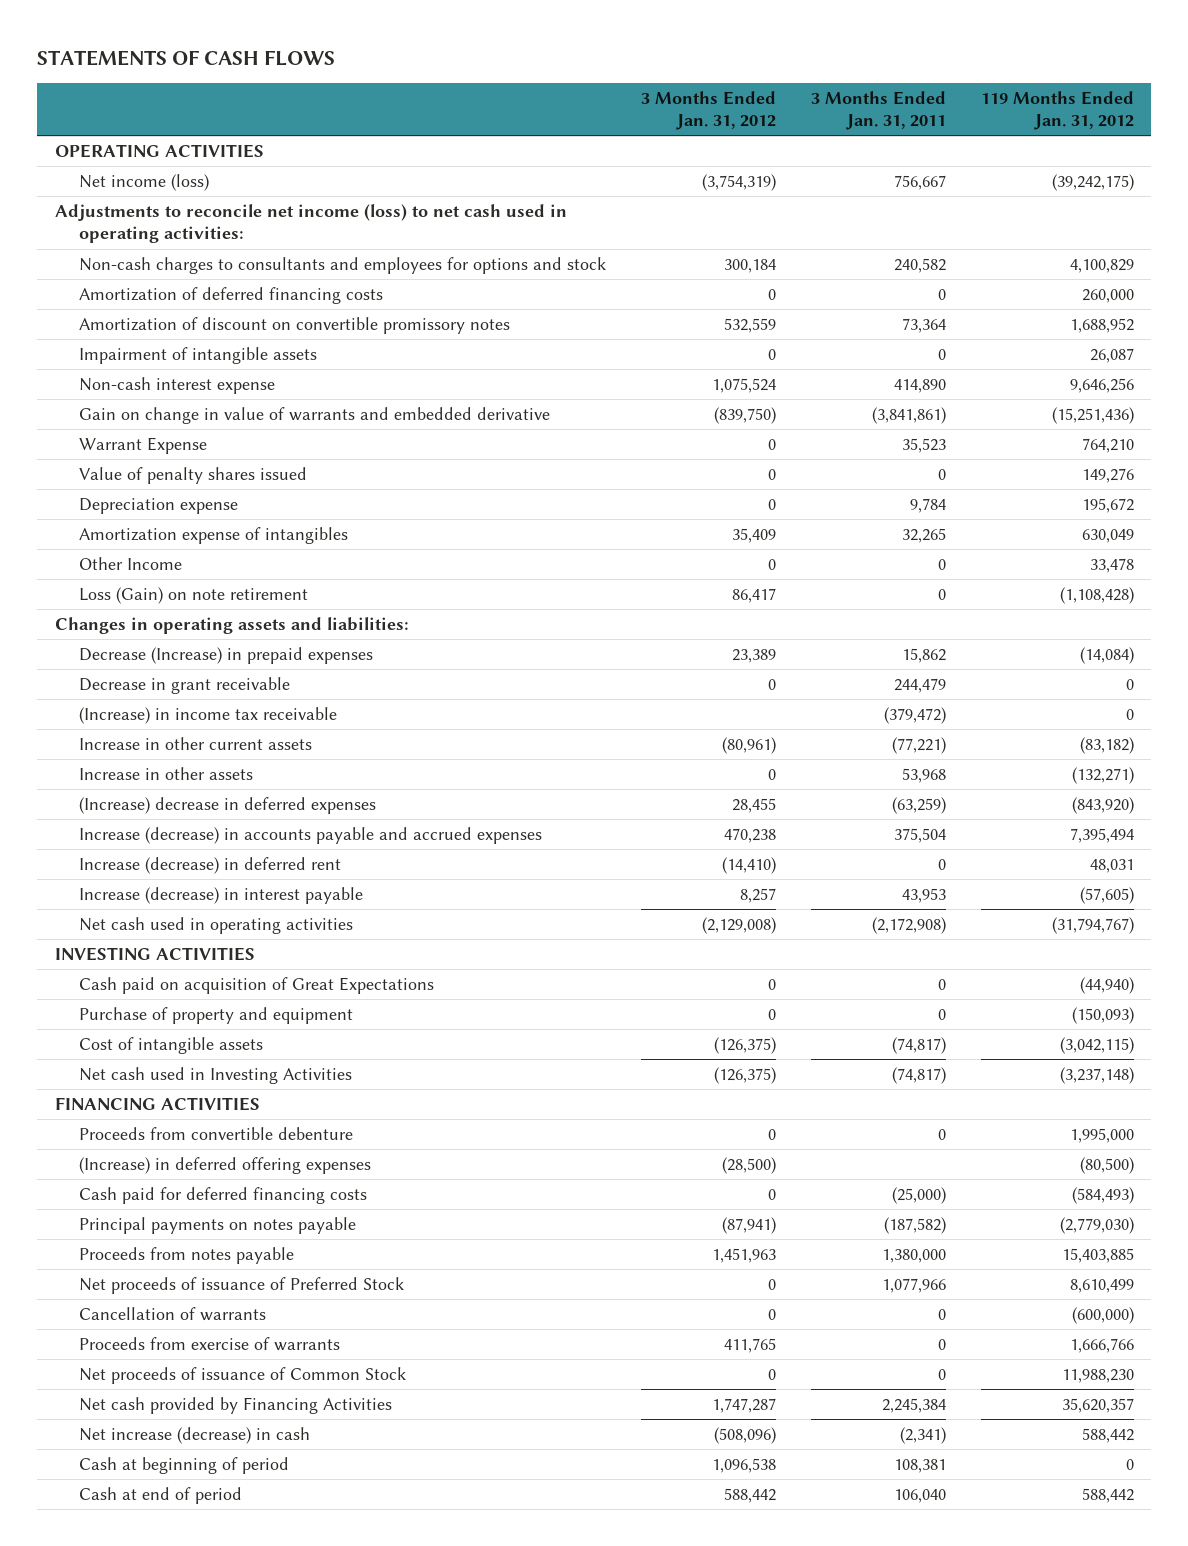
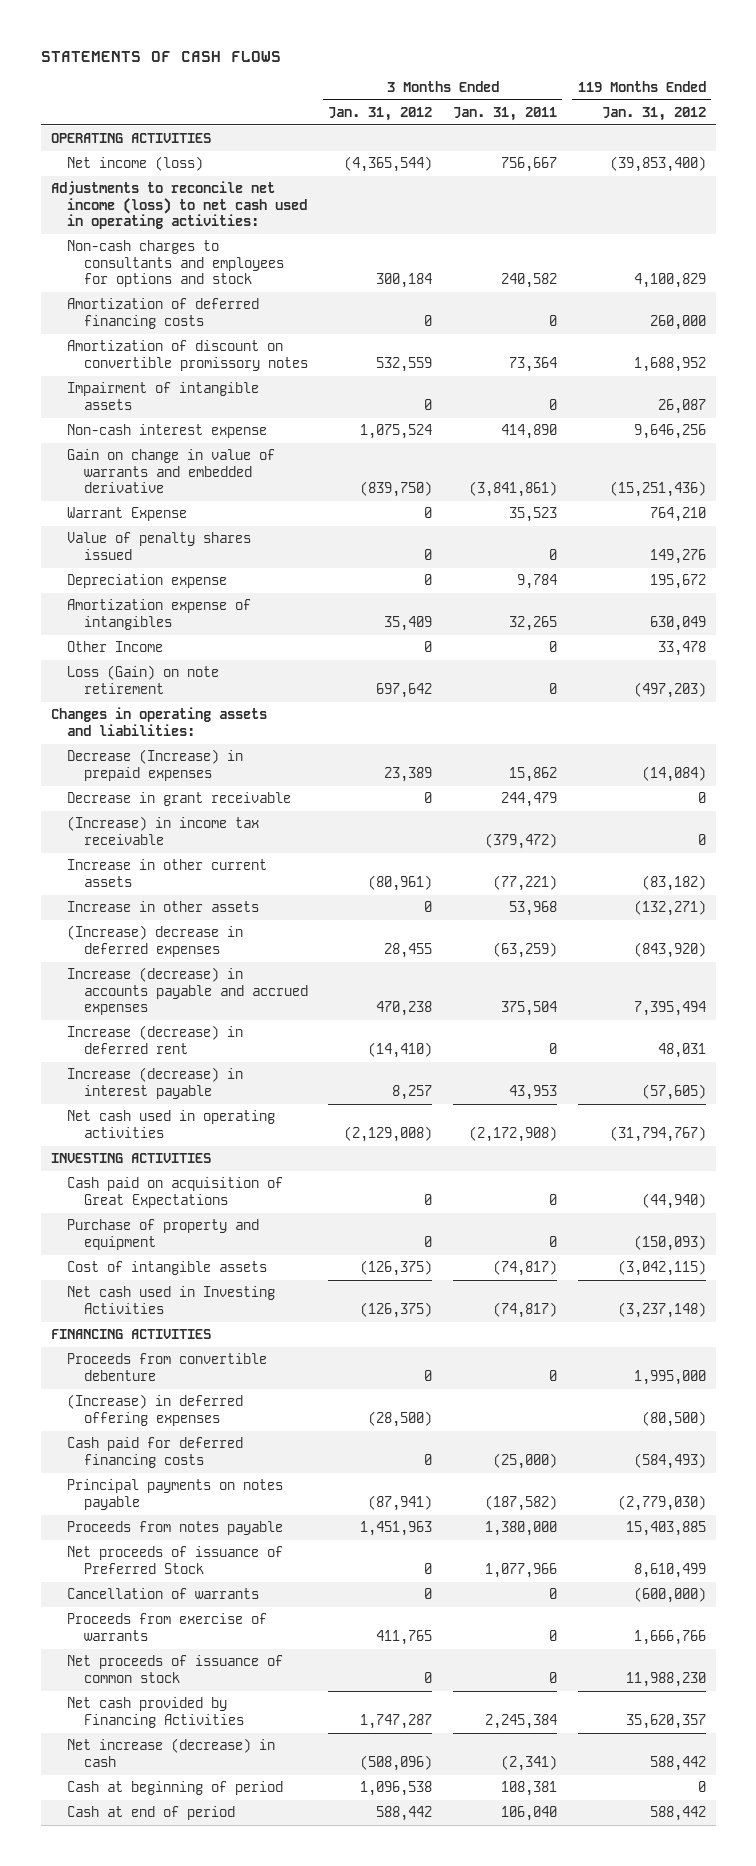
- Net income (loss) | (3,754,319) | 756,667 | (39,242,175)
+ Net income (loss) | (4,365,544) | 756,667 | (39,853,400)
- Loss (Gain) on note retirement | 86,417 | 0 | (1,108,428)
+ Loss (Gain) on note retirement | 697,642 | 0 | (497,203)
- Net proceeds of issuance of Common Stock | 0 | 0 | 11,988,230
+ Net proceeds of issuance of common stock | 0 | 0 | 11,988,230

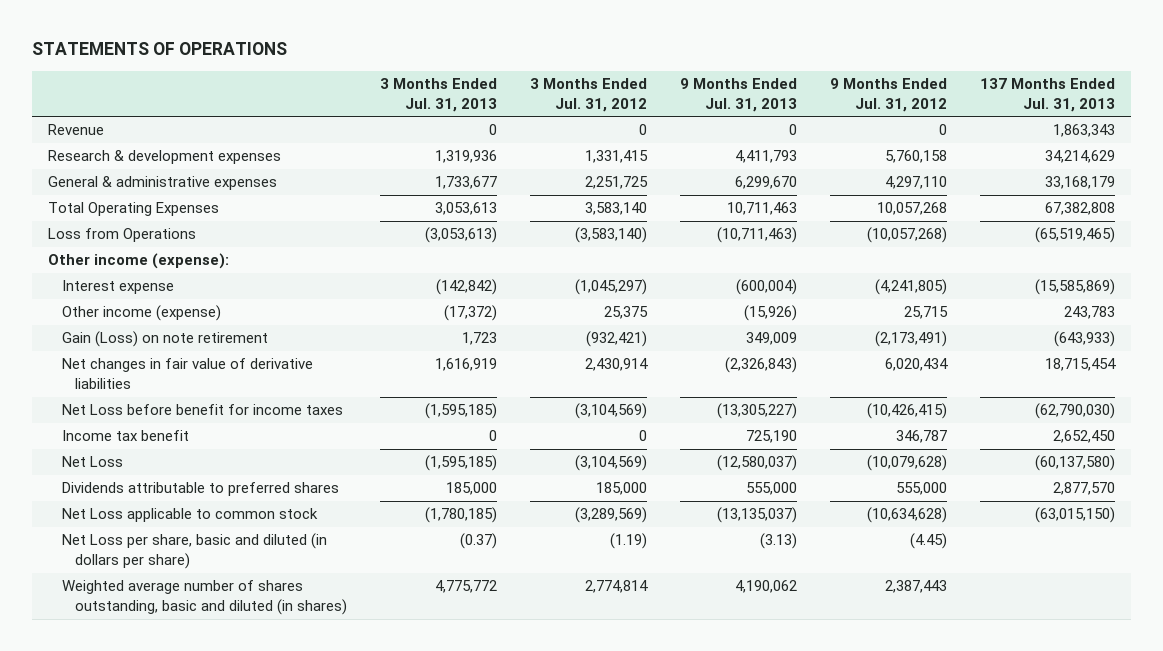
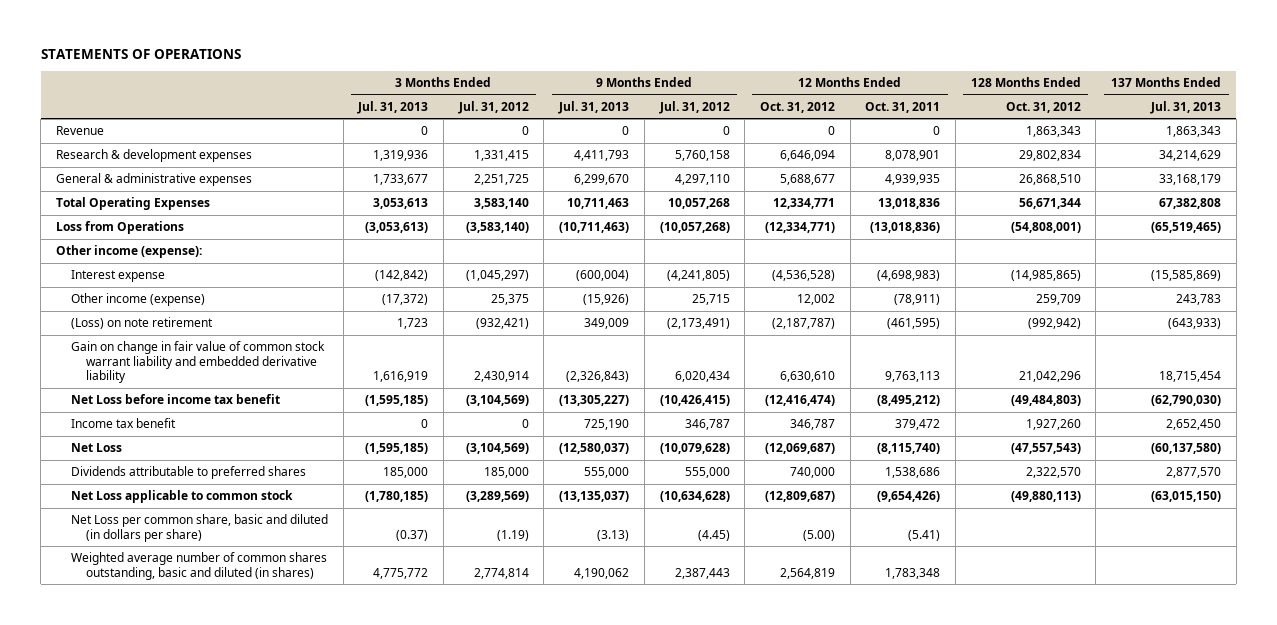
- | 3 Months Ended Jul. 31, 2013 | 3 Months Ended Jul. 31, 2012 | 9 Months Ended Jul. 31, 2013 | 9 Months Ended Jul. 31, 2012 | 137 Months Ended Jul. 31, 2013
+ | 3 Months Ended Jul. 31, 2013 | 3 Months Ended Jul. 31, 2012 | 9 Months Ended Jul. 31, 2013 | 9 Months Ended Jul. 31, 2012 | 12 Months Ended Oct. 31, 2012 | 12 Months Ended Oct. 31, 2011 | 128 Months Ended Oct. 31, 2012 | 137 Months Ended Jul. 31, 2013
- Gain (Loss) on note retirement | 1,723 | (932,421) | 349,009 | (2,173,491) | (643,933)
- Net changes in fair value of derivative liabilities | 1,616,919 | 2,430,914 | (2,326,843) | 6,020,434 | 18,715,454
- Net Loss before benefit for income taxes | (1,595,185) | (3,104,569) | (13,305,227) | (10,426,415) | (62,790,030)
+ (Loss) on note retirement | 1,723 | (932,421) | 349,009 | (2,173,491) | (2,187,787) | (461,595) | (992,942) | (643,933)
+ Gain on change in fair value of common stock warrant liability and embedded derivative liability | 1,616,919 | 2,430,914 | (2,326,843) | 6,020,434 | 6,630,610 | 9,763,113 | 21,042,296 | 18,715,454
+ Net Loss before income tax benefit | (1,595,185) | (3,104,569) | (13,305,227) | (10,426,415) | (12,416,474) | (8,495,212) | (49,484,803) | (62,790,030)
- Net Loss per share, basic and diluted (in dollars per share) | (0.37) | (1.19) | (3.13) | (4.45) |
- Weighted average number of shares outstanding, basic and diluted (in shares) | 4,775,772 | 2,774,814 | 4,190,062 | 2,387,443 |
+ Net Loss per common share, basic and diluted (in dollars per share) | (0.37) | (1.19) | (3.13) | (4.45) | (5.00) | (5.41) | |
+ Weighted average number of common shares outstanding, basic and diluted (in shares) | 4,775,772 | 2,774,814 | 4,190,062 | 2,387,443 | 2,564,819 | 1,783,348 | |

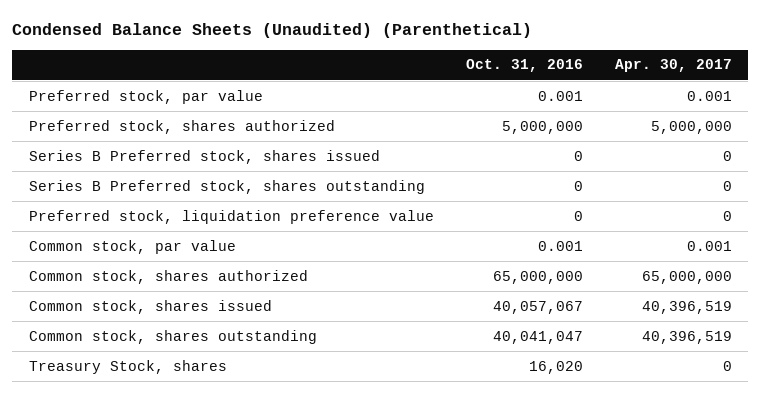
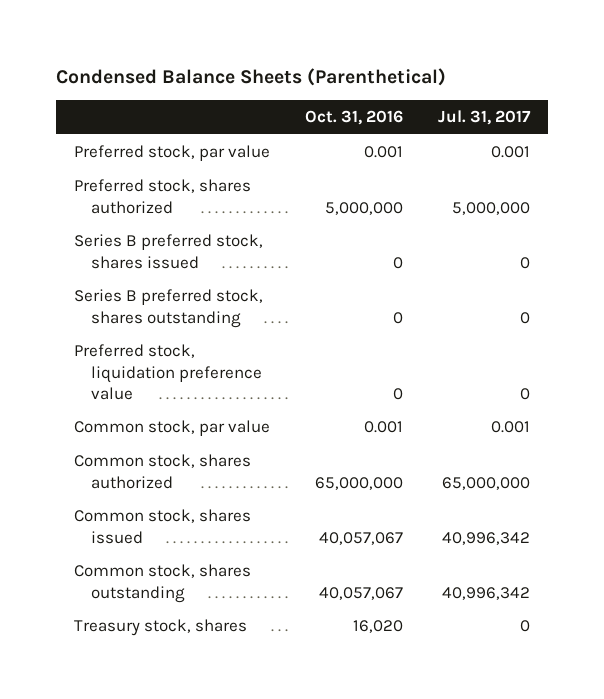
- Condensed Balance Sheets (Unaudited) (Parenthetical)
+ Condensed Balance Sheets (Parenthetical)
- | Oct. 31, 2016 | Apr. 30, 2017
+ | Oct. 31, 2016 | Jul. 31, 2017
- Series B Preferred stock, shares issued | 0 | 0
- Series B Preferred stock, shares outstanding | 0 | 0
+ Series B preferred stock, shares issued | 0 | 0
+ Series B preferred stock, shares outstanding | 0 | 0
- Common stock, shares outstanding | 40,041,047 | 40,396,519
- Treasury Stock, shares | 16,020 | 0
+ Common stock, shares outstanding | 40,057,067 | 40,996,342
+ Treasury stock, shares | 16,020 | 0

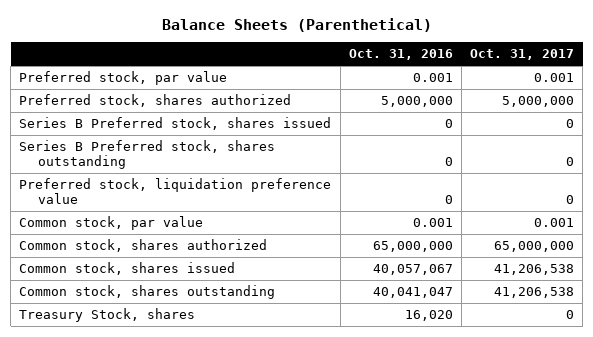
- Condensed Balance Sheets (Parenthetical)
+ Balance Sheets (Parenthetical)
- | Oct. 31, 2016 | Jul. 31, 2017
+ | Oct. 31, 2016 | Oct. 31, 2017
- Series B preferred stock, shares issued | 0 | 0
- Series B preferred stock, shares outstanding | 0 | 0
+ Series B Preferred stock, shares issued | 0 | 0
+ Series B Preferred stock, shares outstanding | 0 | 0
- Common stock, shares outstanding | 40,057,067 | 40,996,342
- Treasury stock, shares | 16,020 | 0
+ Common stock, shares outstanding | 40,041,047 | 41,206,538
+ Treasury Stock, shares | 16,020 | 0

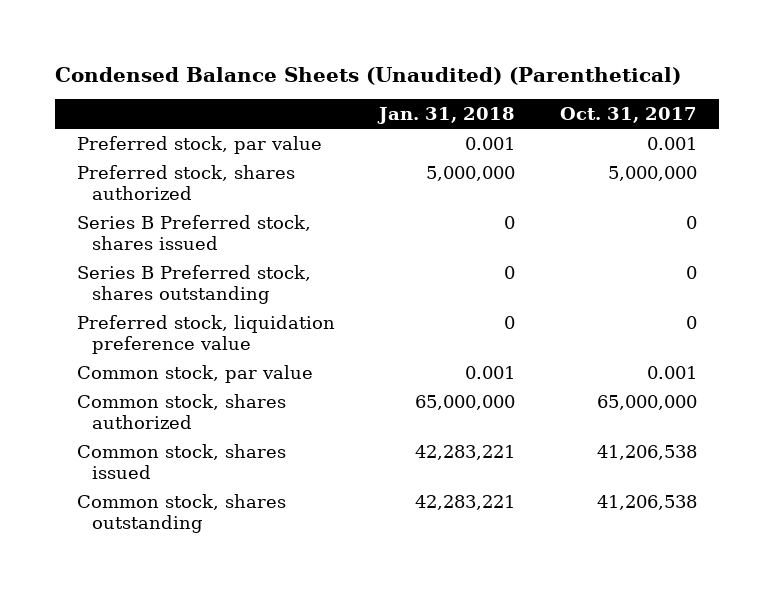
- Balance Sheets (Parenthetical)
+ Condensed Balance Sheets (Unaudited) (Parenthetical)
- | Oct. 31, 2016 | Oct. 31, 2017
+ | Jan. 31, 2018 | Oct. 31, 2017
- Treasury Stock, shares | 16,020 | 0

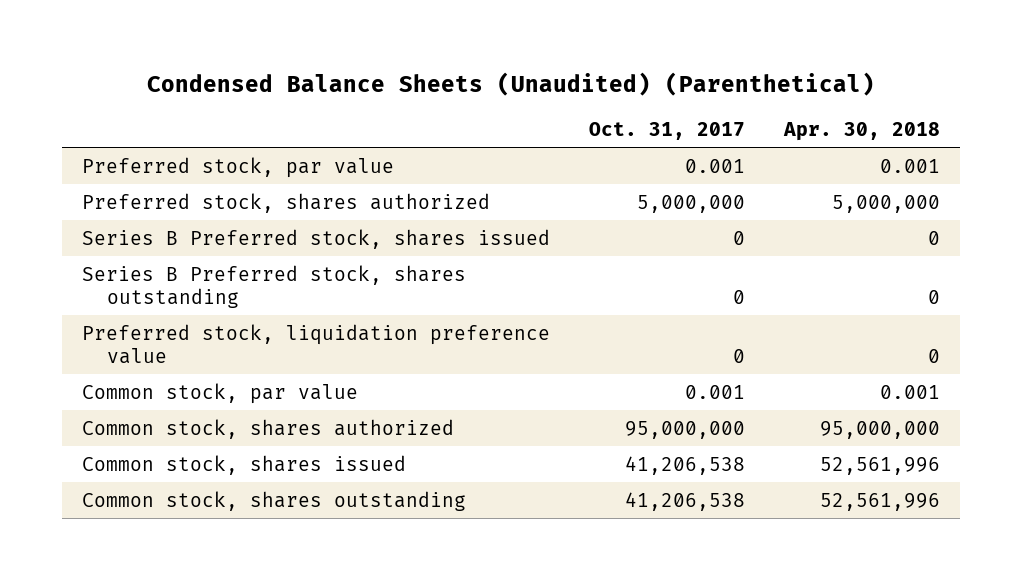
- | Jan. 31, 2018 | Oct. 31, 2017
+ | Oct. 31, 2017 | Apr. 30, 2018
- Common stock, shares authorized | 65,000,000 | 65,000,000
+ Common stock, shares authorized | 95,000,000 | 95,000,000

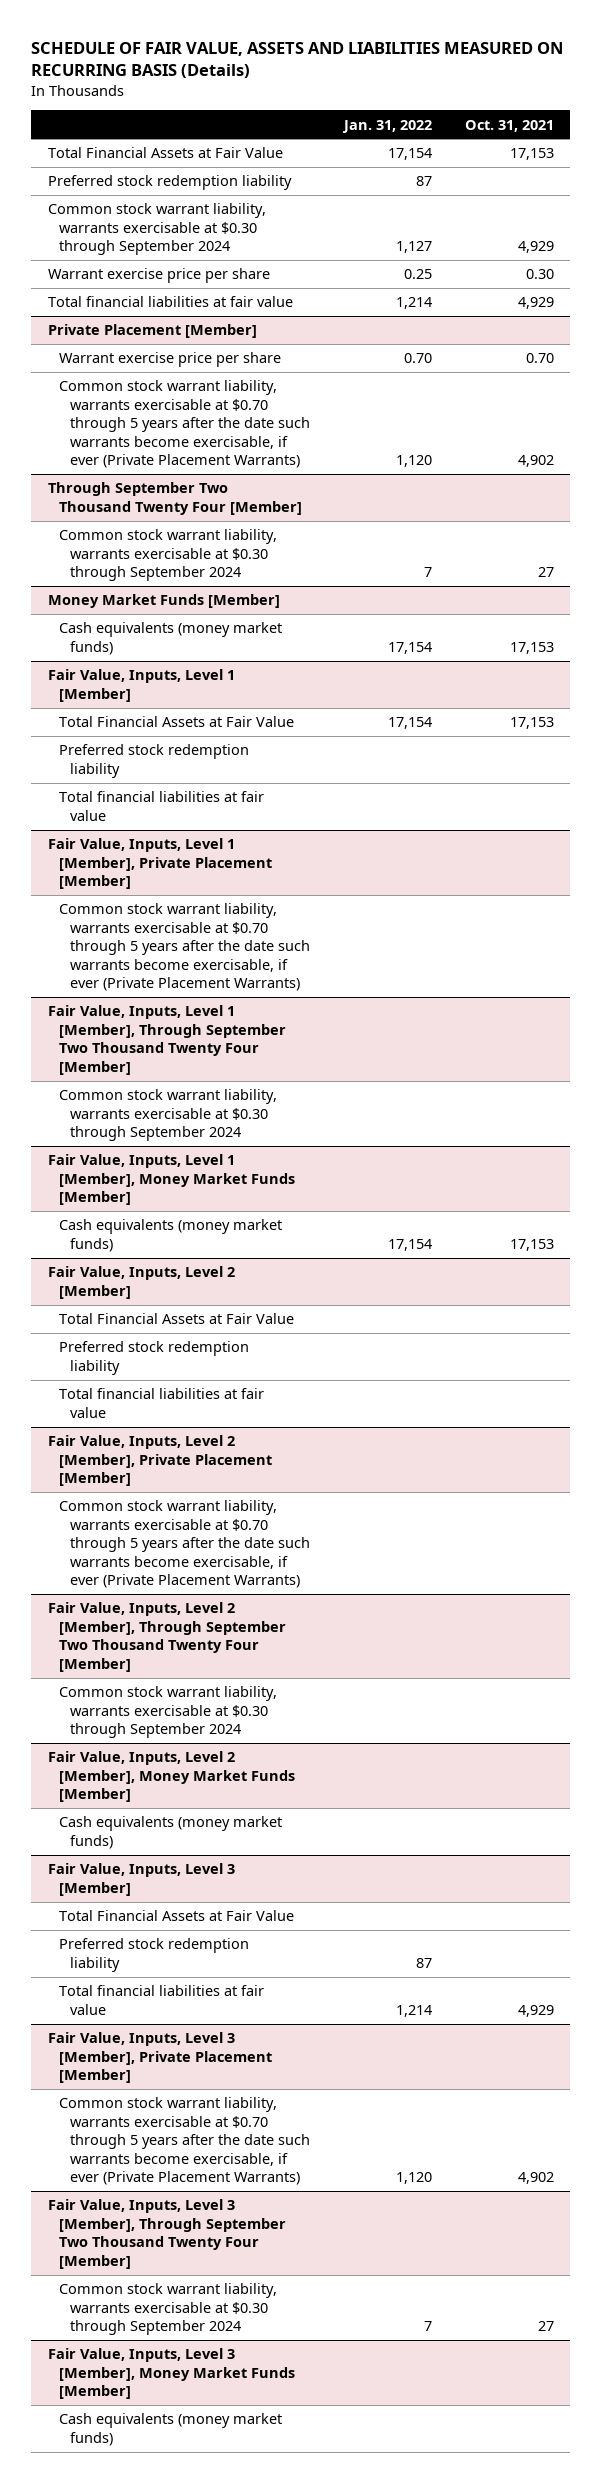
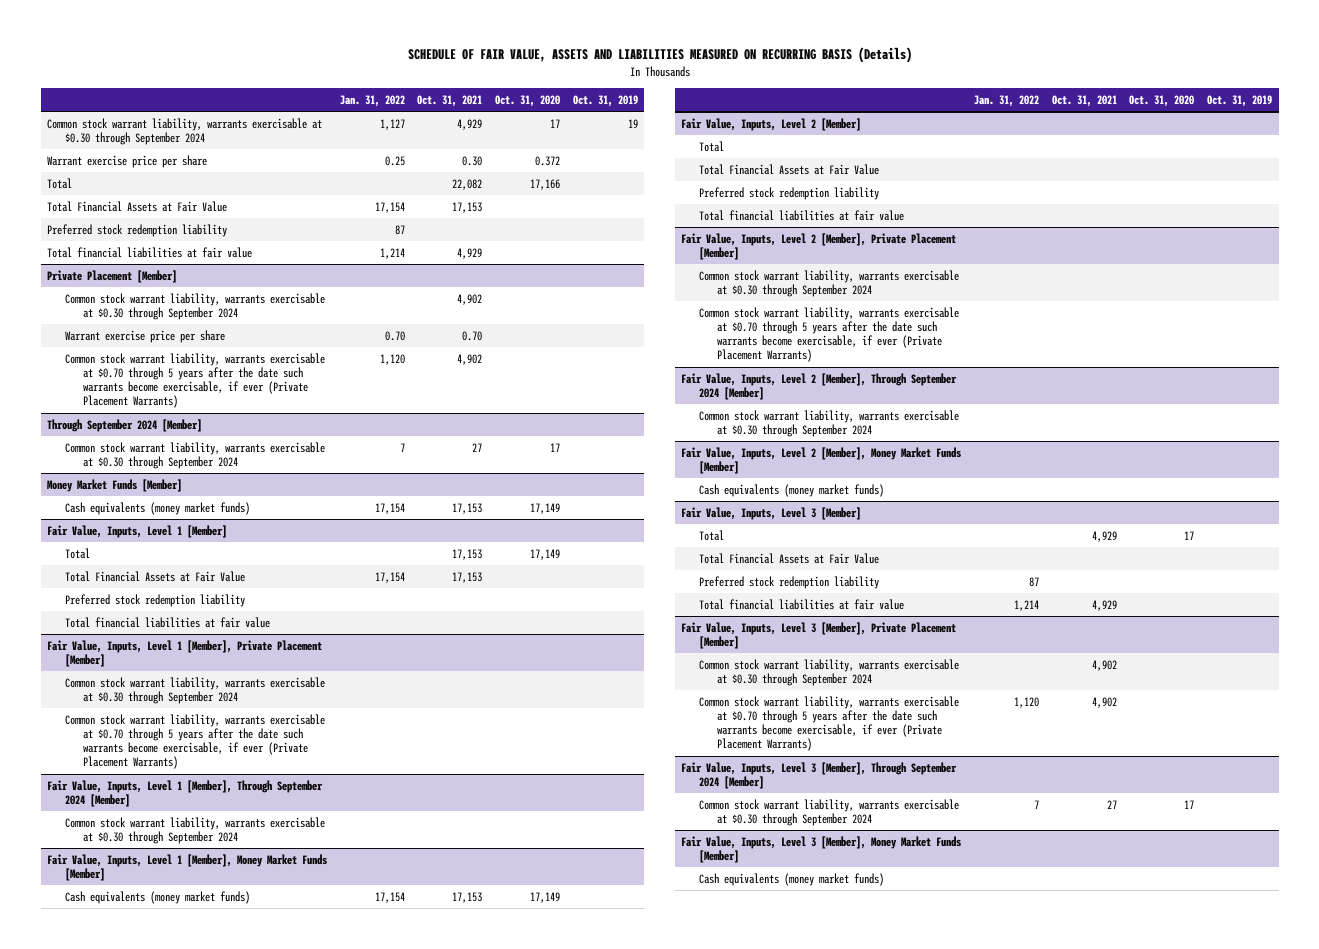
- | Jan. 31, 2022 | Oct. 31, 2021
+ | Jan. 31, 2022 | Oct. 31, 2021 | Oct. 31, 2020 | Oct. 31, 2019
+ Total | | 22,082 | 17,166 |
moved down: Total Financial Assets at Fair Value | 17,154 | 17,153 | |
moved down: Preferred stock redemption liability | 87 | | |
@ Private Placement [Member]
+ Common stock warrant liability, warrants exercisable at $0.30 through September 2024 | | 4,902 | |
- Through September Two Thousand Twenty Four [Member]
+ Through September 2024 [Member]
@ Fair Value, Inputs, Level 1 [Member]
+ Total | | 17,153 | 17,149 |
@ Fair Value, Inputs, Level 1 [Member], Private Placement [Member]
+ Common stock warrant liability, warrants exercisable at $0.30 through September 2024
- Fair Value, Inputs, Level 1 [Member], Through September Two Thousand Twenty Four [Member]
+ Fair Value, Inputs, Level 1 [Member], Through September 2024 [Member]
@ Fair Value, Inputs, Level 2 [Member]
+ Total
@ Fair Value, Inputs, Level 2 [Member], Private Placement [Member]
+ Common stock warrant liability, warrants exercisable at $0.30 through September 2024
- Fair Value, Inputs, Level 2 [Member], Through September Two Thousand Twenty Four [Member]
+ Fair Value, Inputs, Level 2 [Member], Through September 2024 [Member]
@ Fair Value, Inputs, Level 3 [Member]
+ Total | | 4,929 | 17 |
@ Fair Value, Inputs, Level 3 [Member], Private Placement [Member]
+ Common stock warrant liability, warrants exercisable at $0.30 through September 2024 | | 4,902 | |
- Fair Value, Inputs, Level 3 [Member], Through September Two Thousand Twenty Four [Member]
+ Fair Value, Inputs, Level 3 [Member], Through September 2024 [Member]

